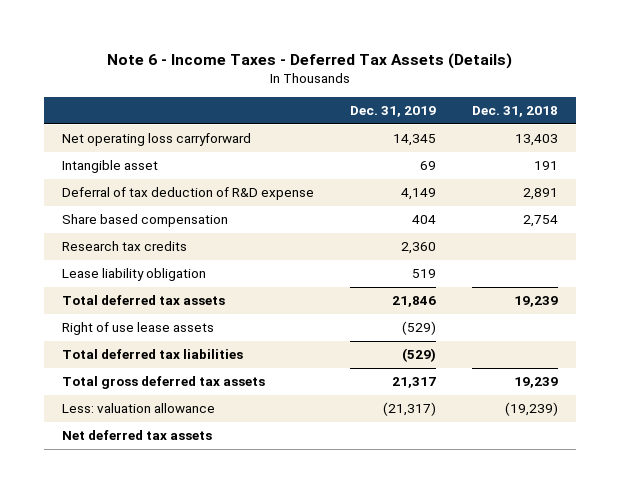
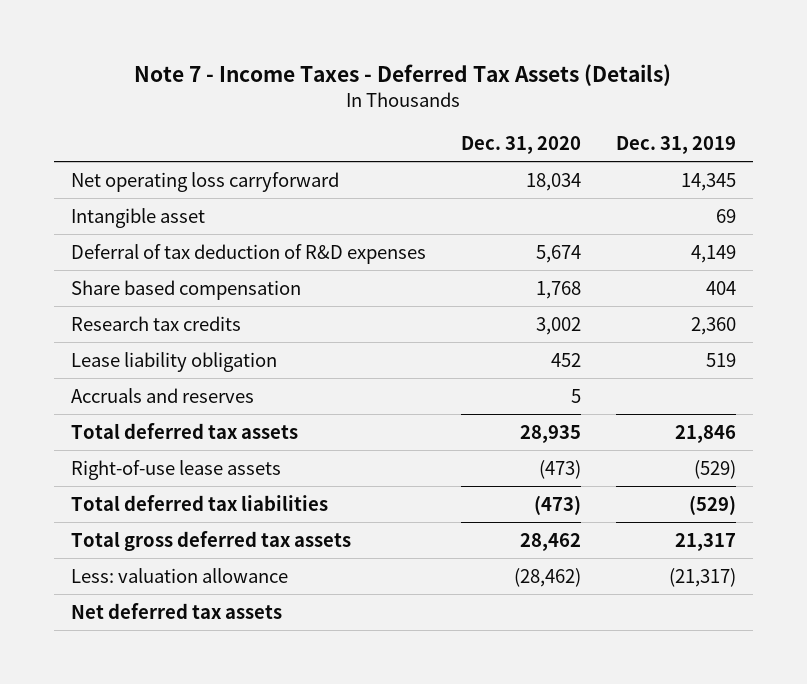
- Note 6 - Income Taxes - Deferred Tax Assets (Details)
+ Note 7 - Income Taxes - Deferred Tax Assets (Details)
- | Dec. 31, 2019 | Dec. 31, 2018
+ | Dec. 31, 2020 | Dec. 31, 2019
- Deferral of tax deduction of R&D expense | 4,149 | 2,891
+ Deferral of tax deduction of R&D expenses | 5,674 | 4,149
+ Accruals and reserves | 5 |
- Right of use lease assets | (529) |
+ Right-of-use lease assets | (473) | (529)

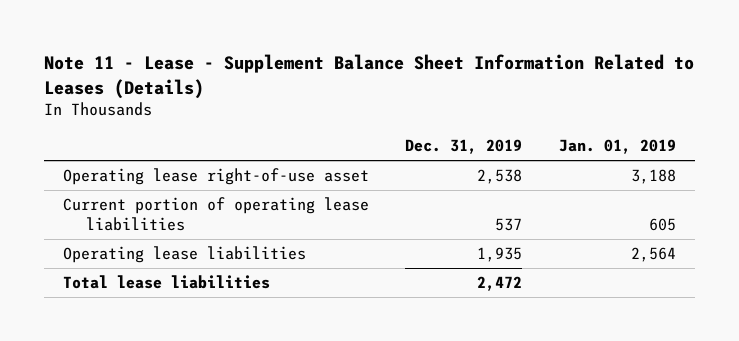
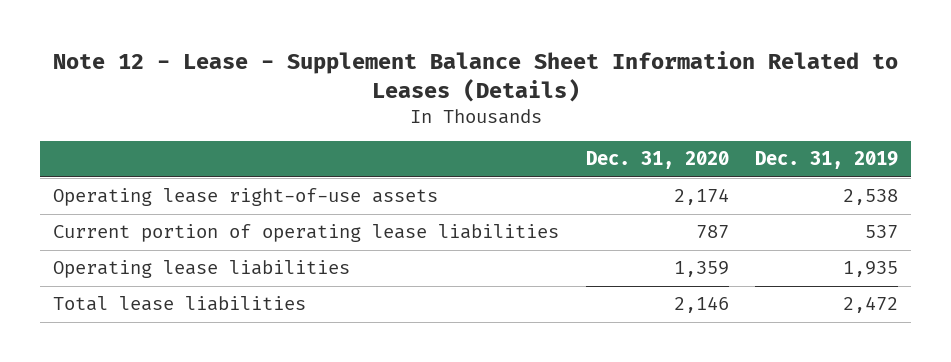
- Note 11 - Lease - Supplement Balance Sheet Information Related to Leases (Details)
+ Note 12 - Lease - Supplement Balance Sheet Information Related to Leases (Details)
- | Dec. 31, 2019 | Jan. 01, 2019
+ | Dec. 31, 2020 | Dec. 31, 2019
- Operating lease right-of-use asset | 2,538 | 3,188
+ Operating lease right-of-use assets | 2,174 | 2,538

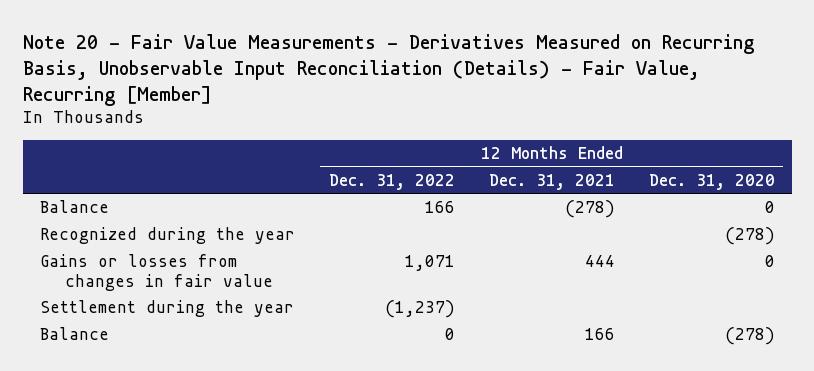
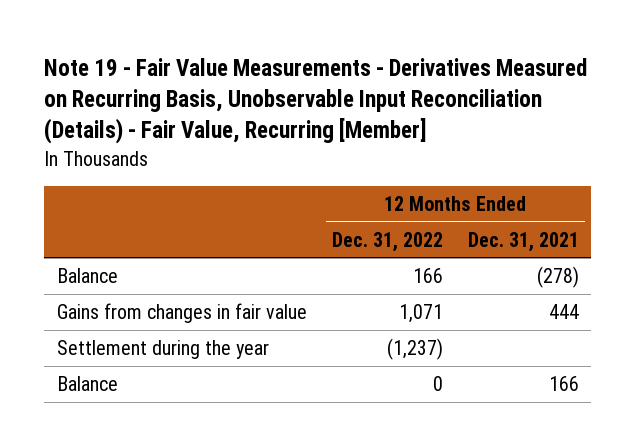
- Note 20 - Fair Value Measurements - Derivatives Measured on Recurring Basis, Unobservable Input Reconciliation (Details) - Fair Value, Recurring [Member]
+ Note 19 - Fair Value Measurements - Derivatives Measured on Recurring Basis, Unobservable Input Reconciliation (Details) - Fair Value, Recurring [Member]
- | 12 Months Ended Dec. 31, 2022 | 12 Months Ended Dec. 31, 2021 | 12 Months Ended Dec. 31, 2020
+ | 12 Months Ended Dec. 31, 2022 | 12 Months Ended Dec. 31, 2021
- Recognized during the year | | | (278)
- Gains or losses from changes in fair value | 1,071 | 444 | 0
+ Gains from changes in fair value | 1,071 | 444

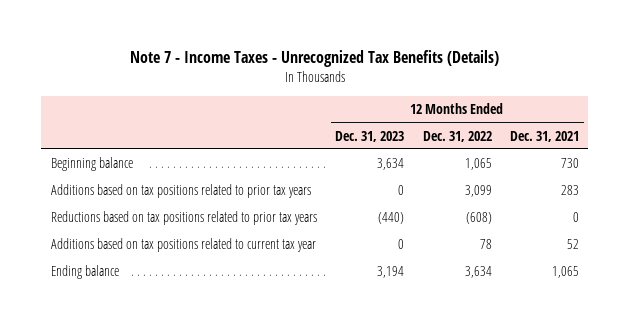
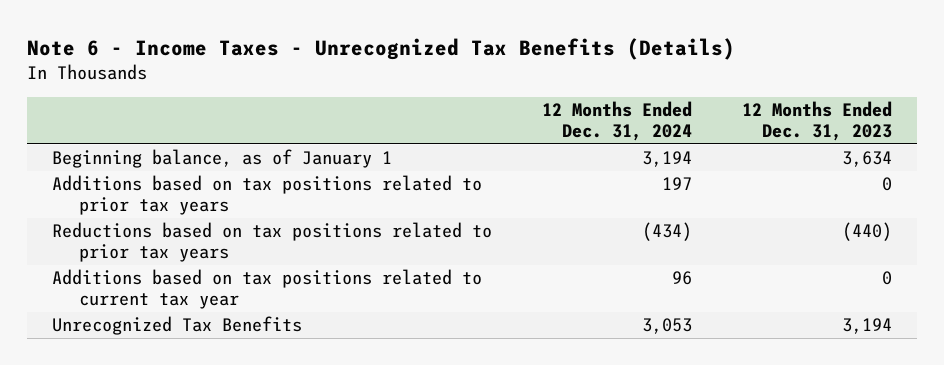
- Note 7 - Income Taxes - Unrecognized Tax Benefits (Details)
+ Note 6 - Income Taxes - Unrecognized Tax Benefits (Details)
- | 12 Months Ended Dec. 31, 2023 | 12 Months Ended Dec. 31, 2022 | 12 Months Ended Dec. 31, 2021
+ | 12 Months Ended Dec. 31, 2024 | 12 Months Ended Dec. 31, 2023
- Beginning balance | 3,634 | 1,065 | 730
+ Beginning balance, as of January 1 | 3,194 | 3,634
- Ending balance | 3,194 | 3,634 | 1,065
+ Unrecognized Tax Benefits | 3,053 | 3,194

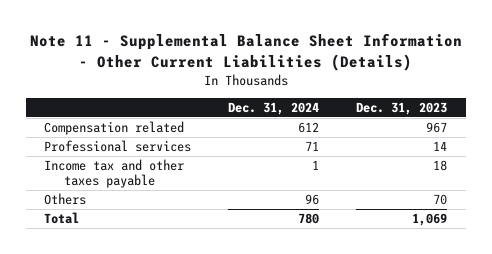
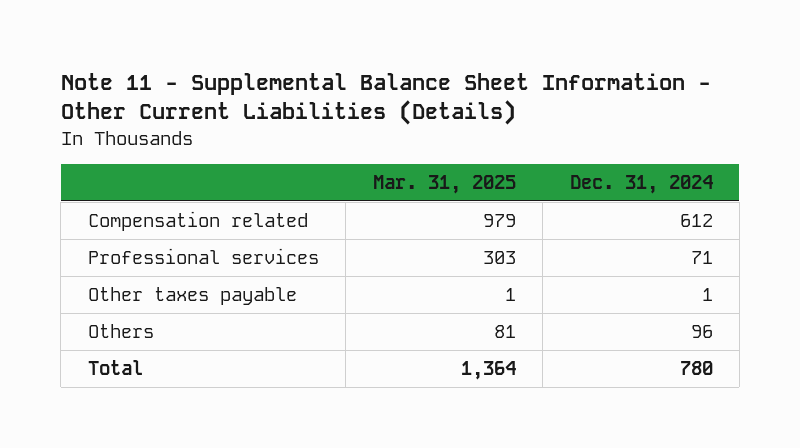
- | Dec. 31, 2024 | Dec. 31, 2023
+ | Mar. 31, 2025 | Dec. 31, 2024
- Income tax and other taxes payable | 1 | 18
+ Other taxes payable | 1 | 1

